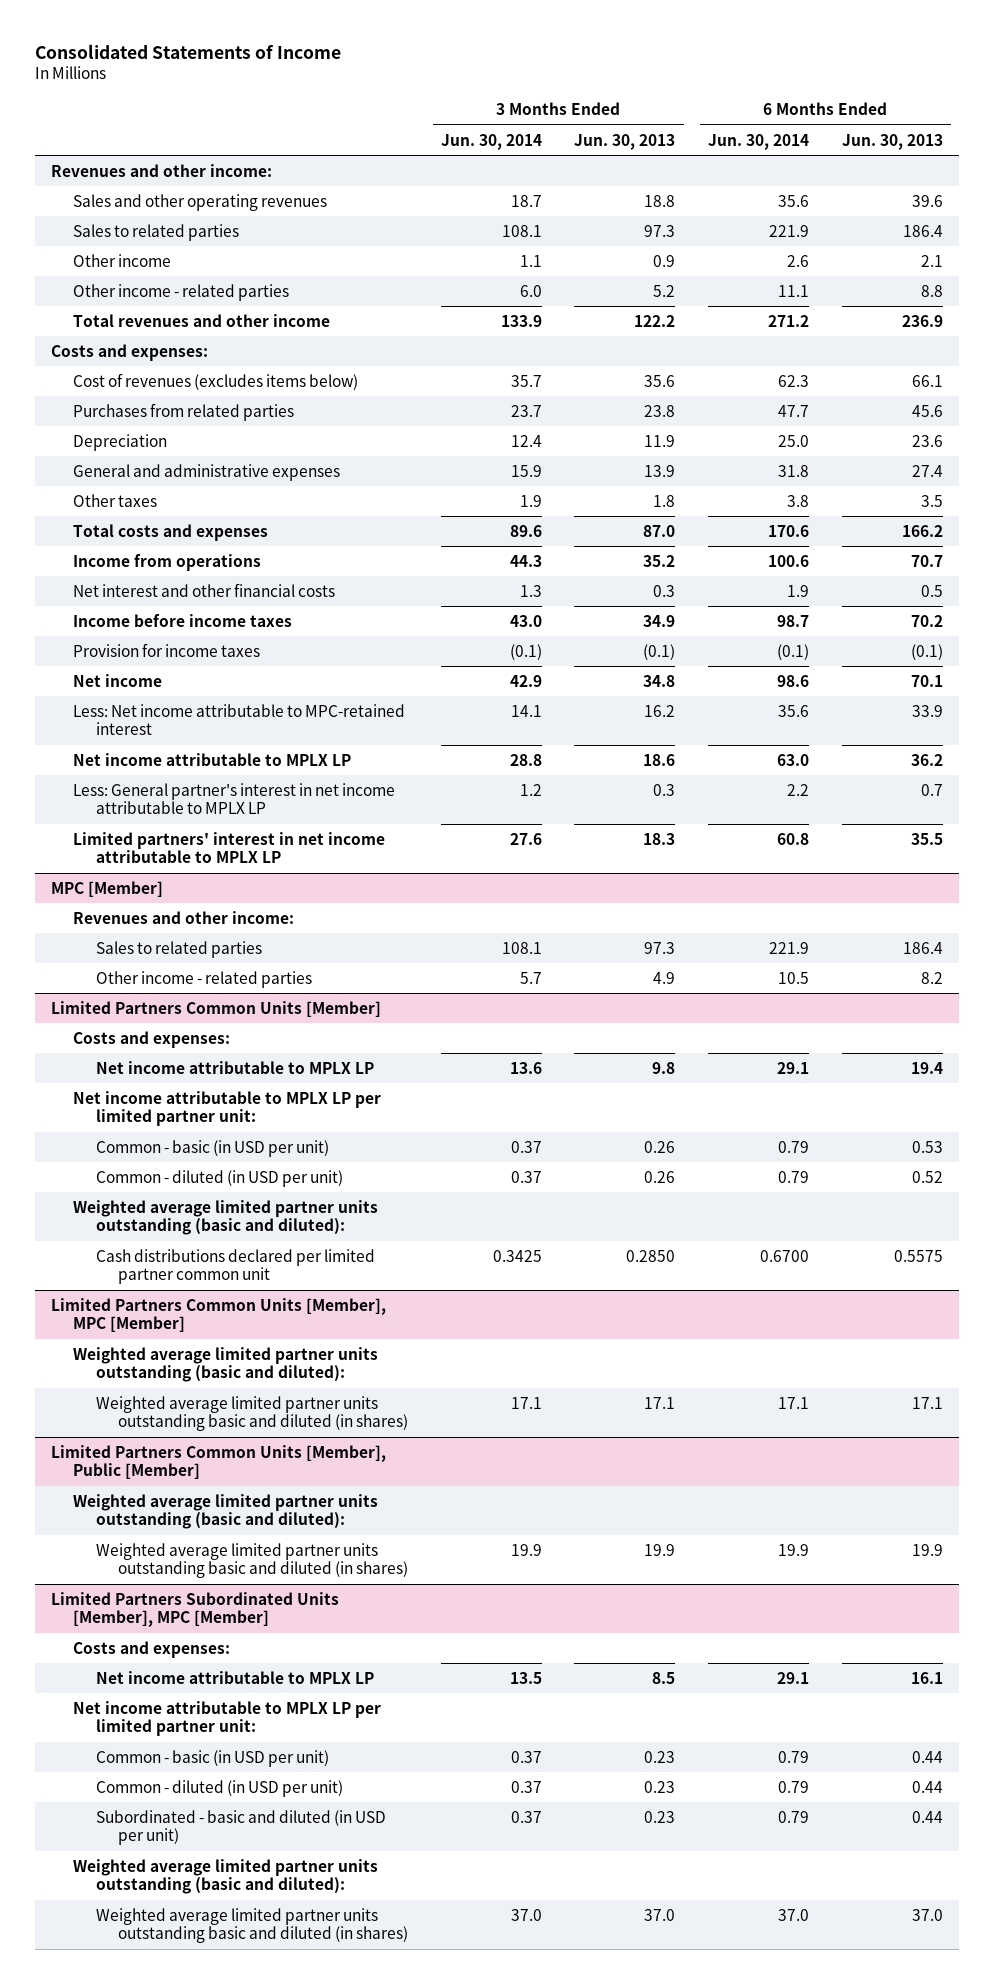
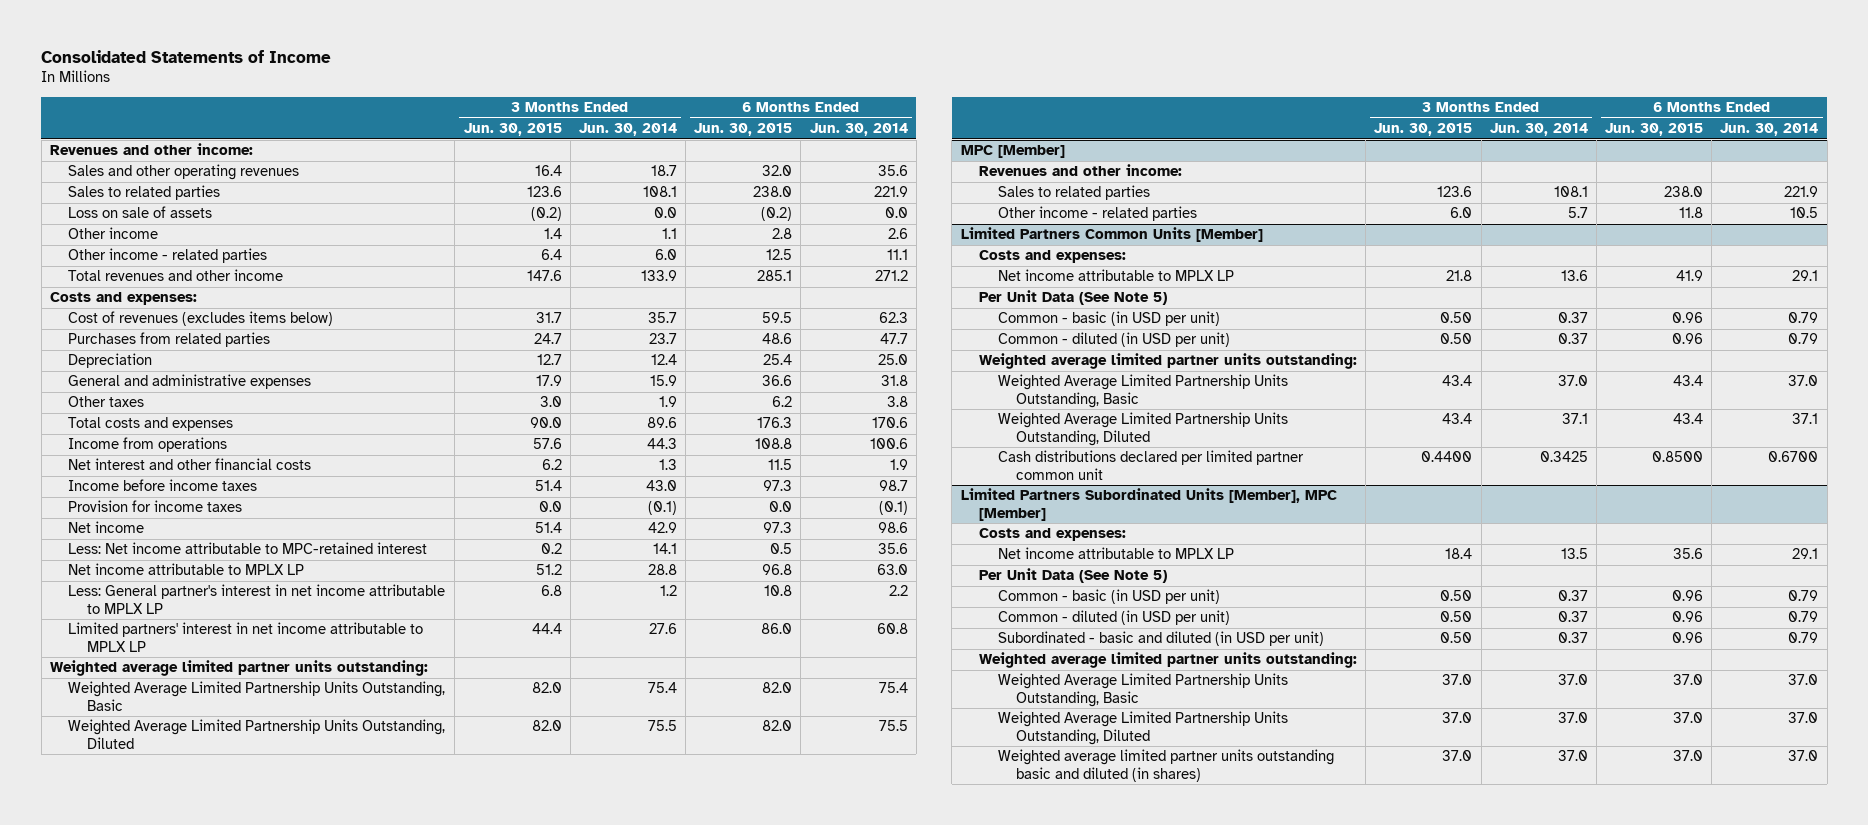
- | 3 Months Ended Jun. 30, 2014 | 3 Months Ended Jun. 30, 2013 | 6 Months Ended Jun. 30, 2014 | 6 Months Ended Jun. 30, 2013
+ | 3 Months Ended Jun. 30, 2015 | 3 Months Ended Jun. 30, 2014 | 6 Months Ended Jun. 30, 2015 | 6 Months Ended Jun. 30, 2014
+ Loss on sale of assets | (0.2) | 0.0 | (0.2) | 0.0
+ Weighted average limited partner units outstanding:
+ Weighted Average Limited Partnership Units Outstanding, Basic | 82.0 | 75.4 | 82.0 | 75.4
+ Weighted Average Limited Partnership Units Outstanding, Diluted | 82.0 | 75.5 | 82.0 | 75.5
@ Limited Partners Common Units [Member]
- Net income attributable to MPLX LP per limited partner unit:
+ Per Unit Data (See Note 5)
- Weighted average limited partner units outstanding (basic and diluted):
+ Weighted average limited partner units outstanding:
+ Weighted Average Limited Partnership Units Outstanding, Basic | 43.4 | 37.0 | 43.4 | 37.0
+ Weighted Average Limited Partnership Units Outstanding, Diluted | 43.4 | 37.1 | 43.4 | 37.1
- Limited Partners Common Units [Member], MPC [Member]
- Weighted average limited partner units outstanding (basic and diluted):
- Weighted average limited partner units outstanding basic and diluted (in shares) | 17.1 | 17.1 | 17.1 | 17.1
- Limited Partners Common Units [Member], Public [Member]
- Weighted average limited partner units outstanding (basic and diluted):
- Weighted average limited partner units outstanding basic and diluted (in shares) | 19.9 | 19.9 | 19.9 | 19.9
@ Limited Partners Subordinated Units [Member], MPC [Member]
- Net income attributable to MPLX LP per limited partner unit:
+ Per Unit Data (See Note 5)
- Weighted average limited partner units outstanding (basic and diluted):
+ Weighted average limited partner units outstanding:
+ Weighted Average Limited Partnership Units Outstanding, Basic | 37.0 | 37.0 | 37.0 | 37.0
+ Weighted Average Limited Partnership Units Outstanding, Diluted | 37.0 | 37.0 | 37.0 | 37.0

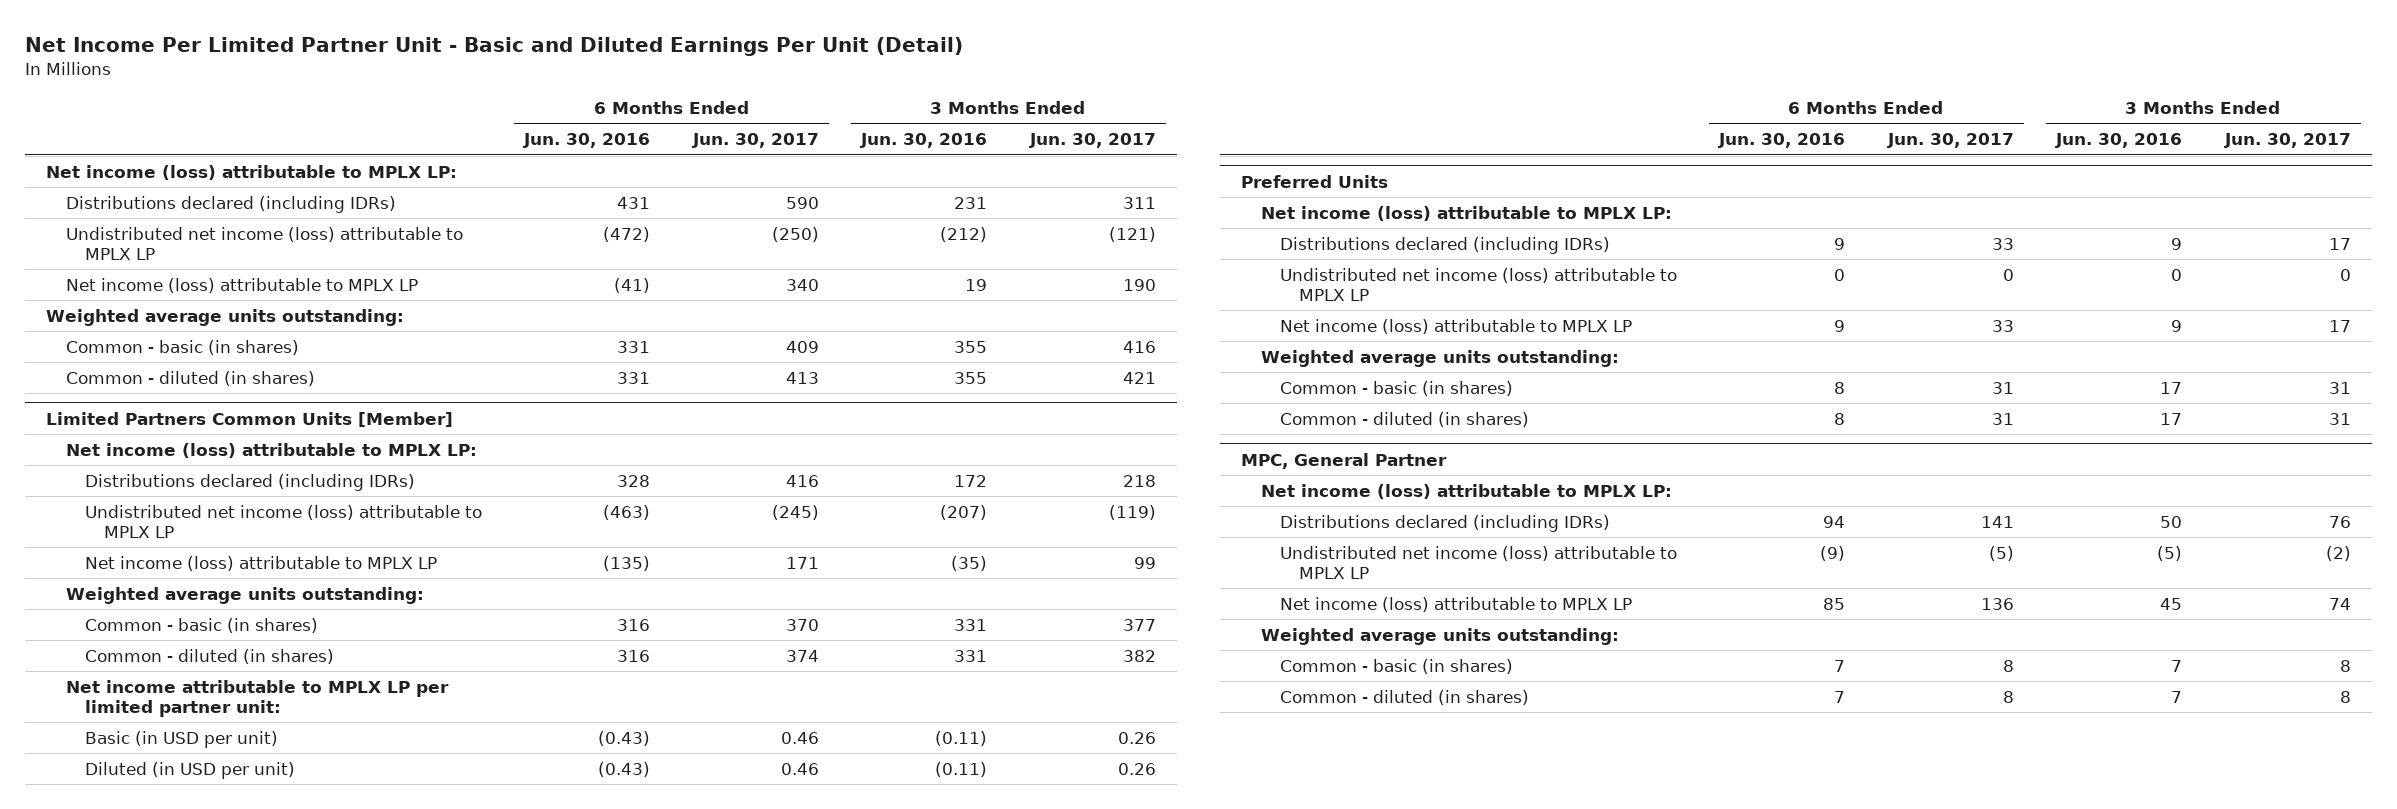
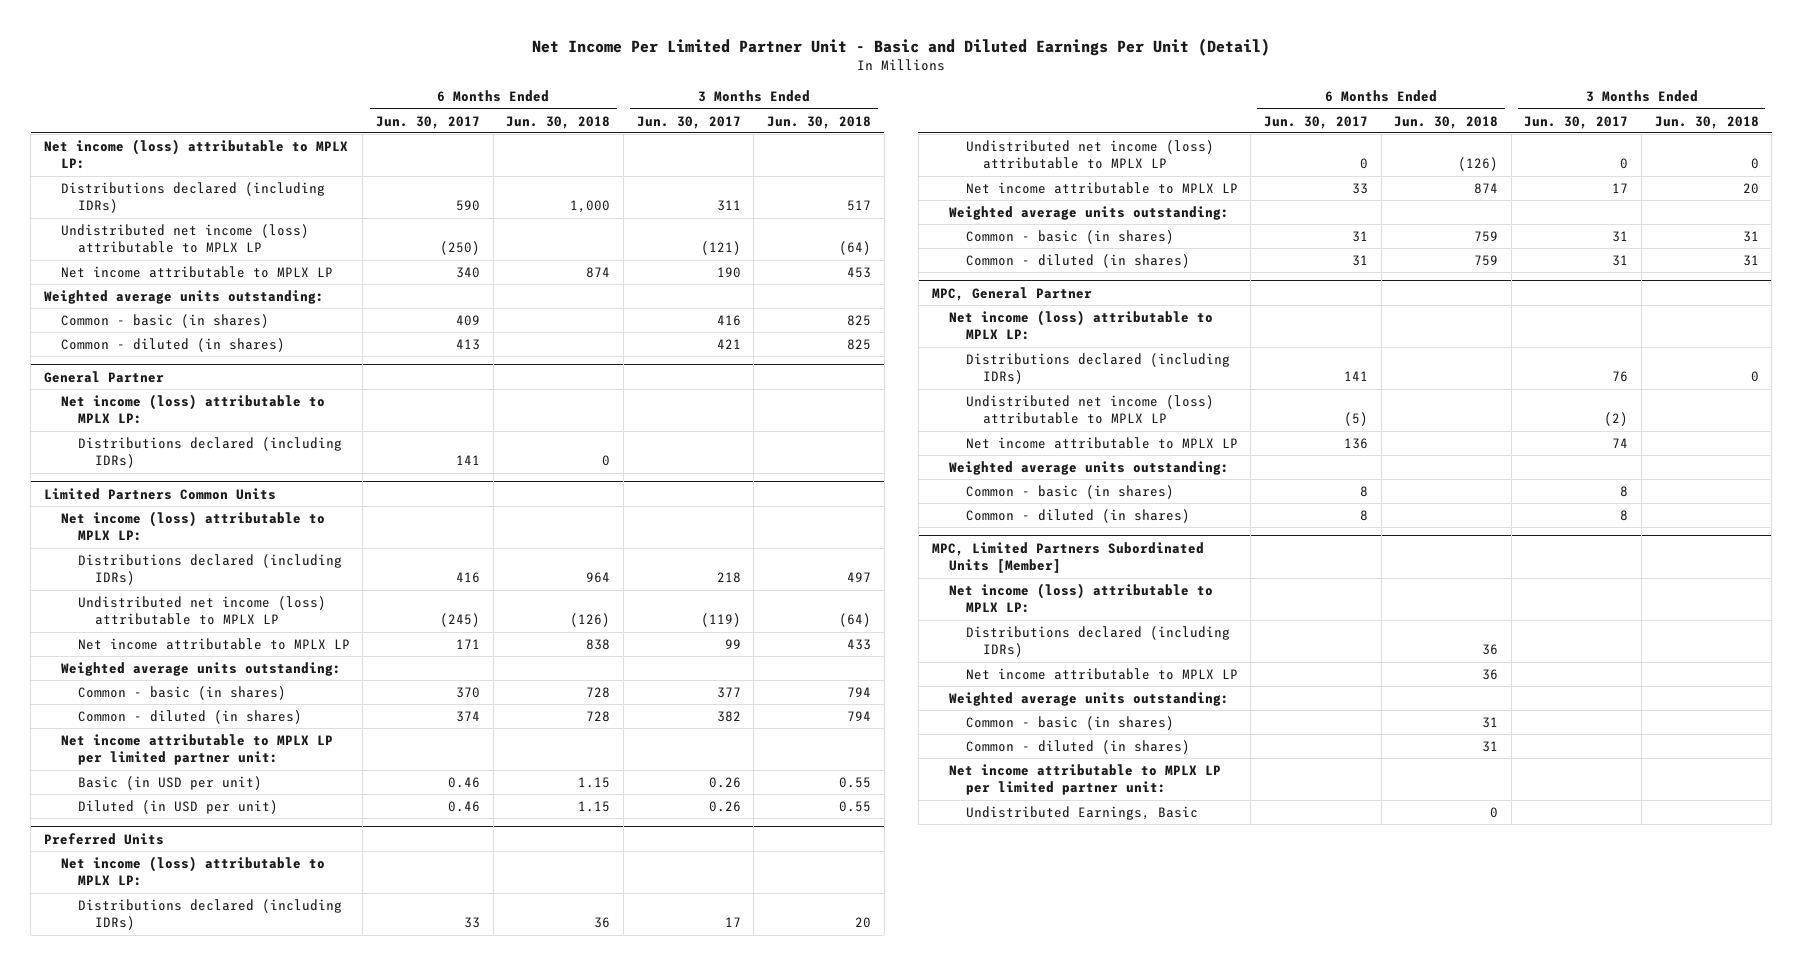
- | 6 Months Ended Jun. 30, 2016 | 6 Months Ended Jun. 30, 2017 | 3 Months Ended Jun. 30, 2016 | 3 Months Ended Jun. 30, 2017
+ | 6 Months Ended Jun. 30, 2017 | 6 Months Ended Jun. 30, 2018 | 3 Months Ended Jun. 30, 2017 | 3 Months Ended Jun. 30, 2018
- Net income (loss) attributable to MPLX LP | (41) | 340 | 19 | 190
+ Net income attributable to MPLX LP | 340 | 874 | 190 | 453
- Limited Partners Common Units [Member]
+ General Partner
+ Distributions declared (including IDRs) | 141 | 0 | |
+ Limited Partners Common Units
+ Net income (loss) attributable to MPLX LP:
- Net income (loss) attributable to MPLX LP | (135) | 171 | (35) | 99
+ Net income attributable to MPLX LP | 171 | 838 | 99 | 433
@ Preferred Units
- Net income (loss) attributable to MPLX LP | 9 | 33 | 9 | 17
+ Net income attributable to MPLX LP | 33 | 874 | 17 | 20
@ MPC, General Partner
- Net income (loss) attributable to MPLX LP | 85 | 136 | 45 | 74
+ Net income attributable to MPLX LP | 136 | | 74 |
+ MPC, Limited Partners Subordinated Units [Member]
+ Net income (loss) attributable to MPLX LP:
+ Distributions declared (including IDRs) | | 36 | |
+ Net income attributable to MPLX LP | | 36 | |
+ Weighted average units outstanding:
+ Common - basic (in shares) | | 31 | |
+ Common - diluted (in shares) | | 31 | |
+ Net income attributable to MPLX LP per limited partner unit:
+ Undistributed Earnings, Basic | | 0 | |

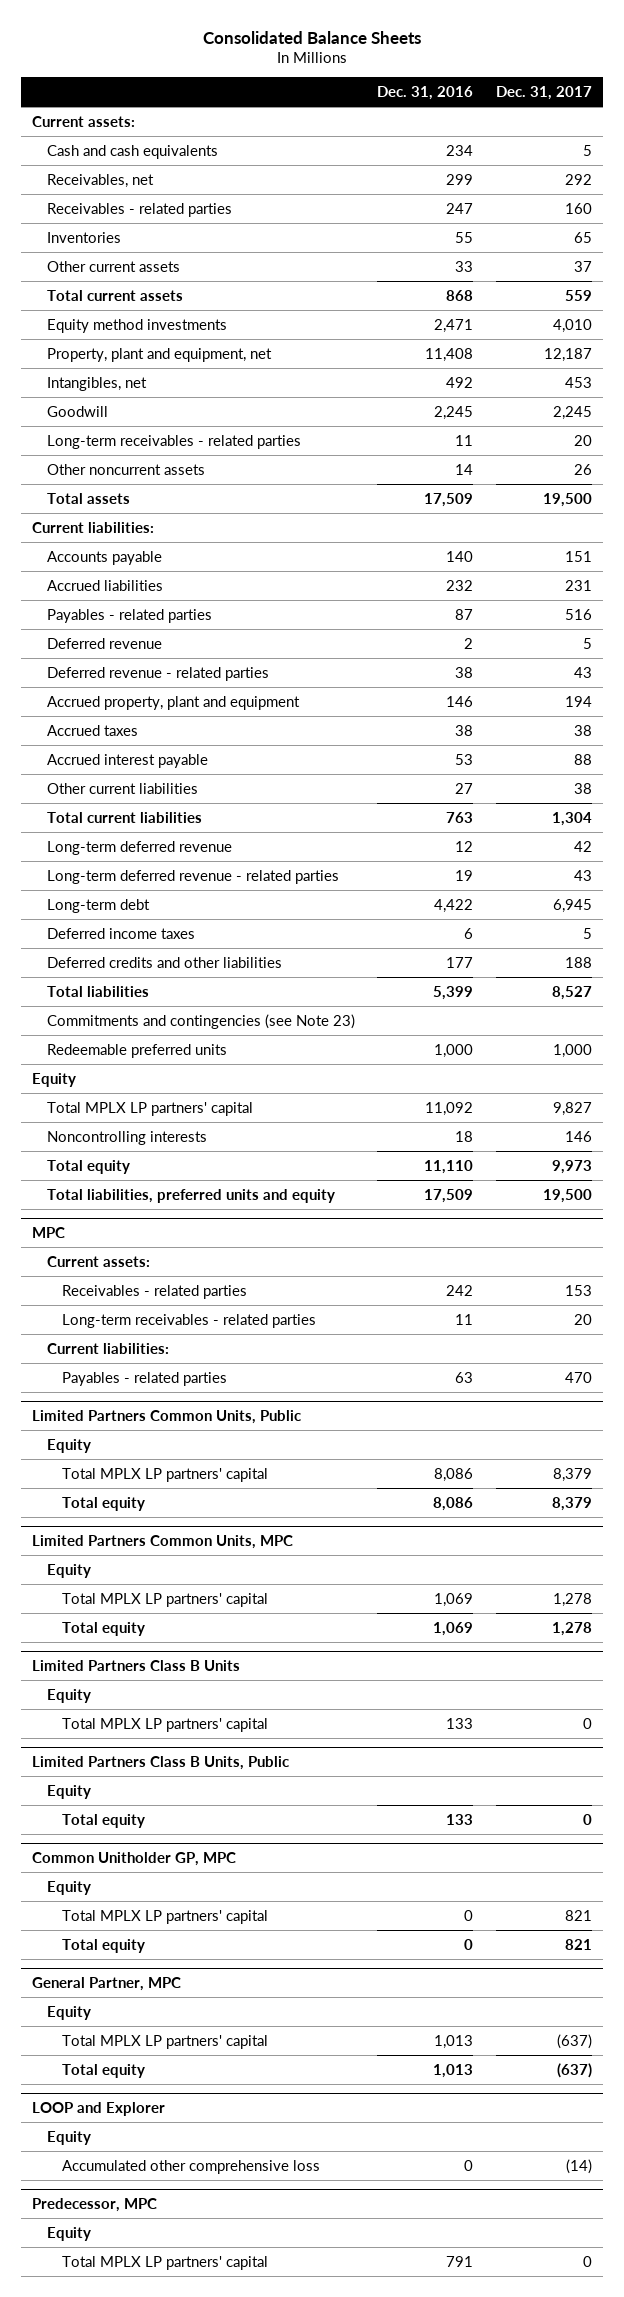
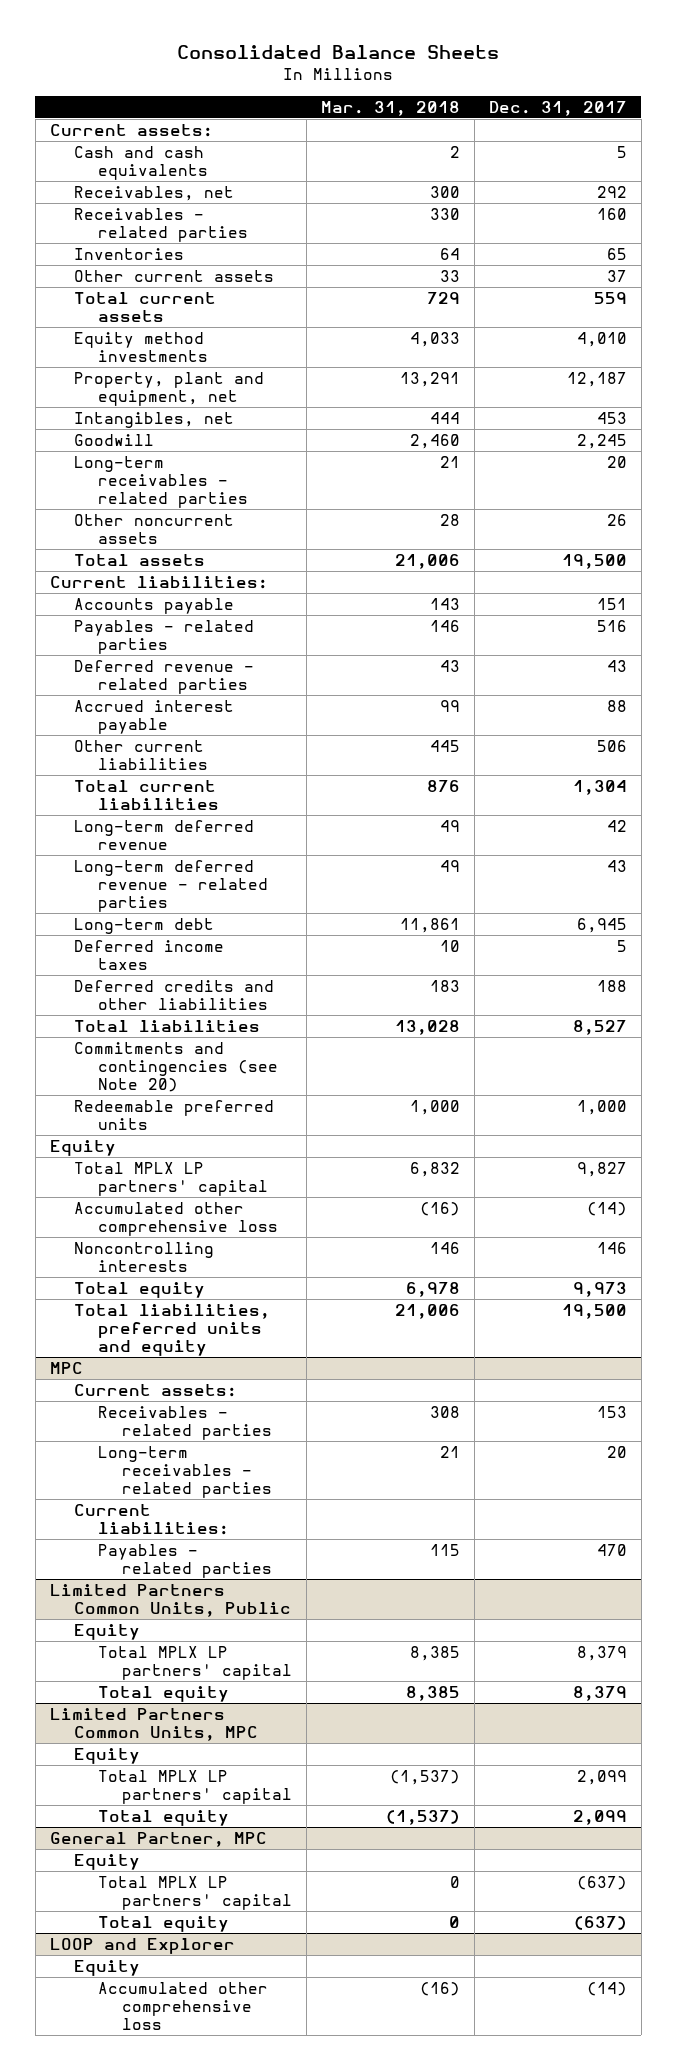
- | Dec. 31, 2016 | Dec. 31, 2017
+ | Mar. 31, 2018 | Dec. 31, 2017
- Accrued liabilities | 232 | 231
- Deferred revenue | 2 | 5
- Accrued property, plant and equipment | 146 | 194
- Accrued taxes | 38 | 38
- Other current liabilities | 27 | 38
+ Other current liabilities | 445 | 506
- Commitments and contingencies (see Note 23)
+ Commitments and contingencies (see Note 20)
+ Accumulated other comprehensive loss | (16) | (14)
@ Limited Partners Common Units, MPC
- Total MPLX LP partners' capital | 1,069 | 1,278
- Total equity | 1,069 | 1,278
- Limited Partners Class B Units
- Equity
- Total MPLX LP partners' capital | 133 | 0
- Limited Partners Class B Units, Public
- Equity
- Total equity | 133 | 0
- Common Unitholder GP, MPC
- Equity
- Total MPLX LP partners' capital | 0 | 821
- Total equity | 0 | 821
@ Limited Partners Common Units, MPC
+ Total MPLX LP partners' capital | (1,537) | 2,099
+ Total equity | (1,537) | 2,099
- Predecessor, MPC
- Equity
- Total MPLX LP partners' capital | 791 | 0

